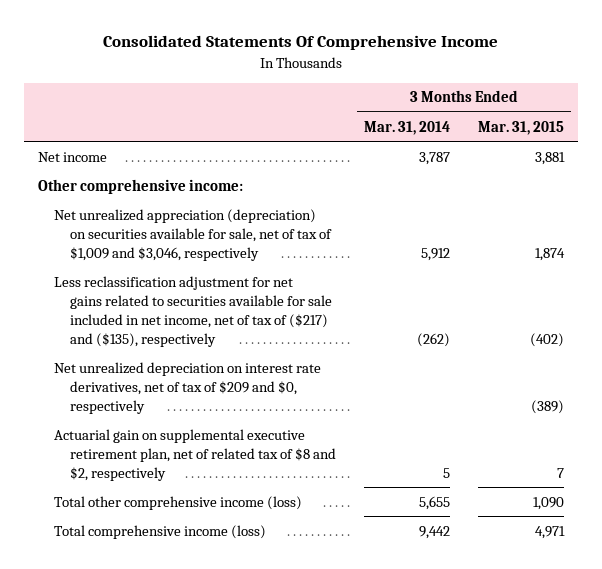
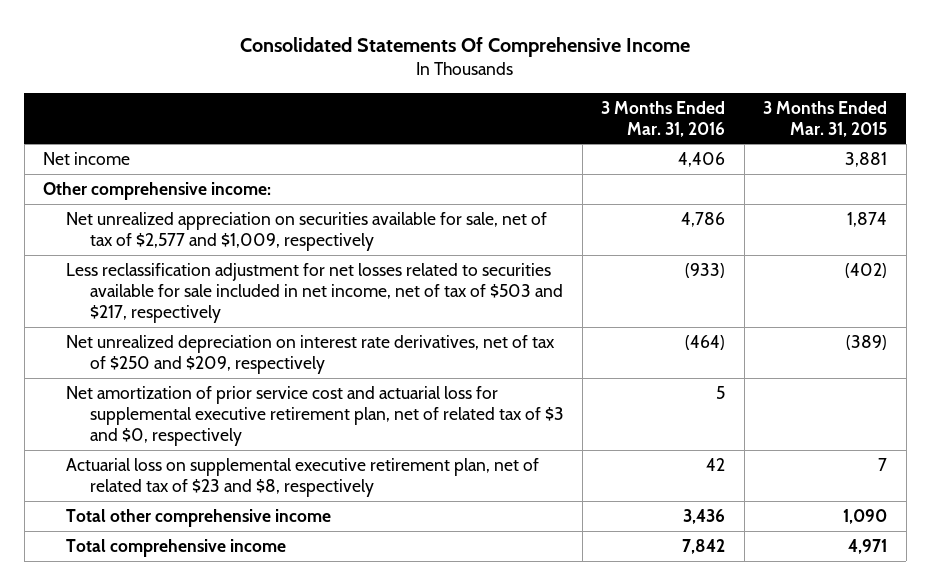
- | 3 Months Ended Mar. 31, 2014 | 3 Months Ended Mar. 31, 2015
+ | 3 Months Ended Mar. 31, 2016 | 3 Months Ended Mar. 31, 2015
- Net unrealized appreciation (depreciation) on securities available for sale, net of tax of $1,009 and $3,046, respectively | 5,912 | 1,874
- Less reclassification adjustment for net gains related to securities available for sale included in net income, net of tax of ($217) and ($135), respectively | (262) | (402)
- Net unrealized depreciation on interest rate derivatives, net of tax of $209 and $0, respectively | | (389)
- Actuarial gain on supplemental executive retirement plan, net of related tax of $8 and $2, respectively | 5 | 7
- Total other comprehensive income (loss) | 5,655 | 1,090
- Total comprehensive income (loss) | 9,442 | 4,971
+ Net unrealized appreciation on securities available for sale, net of tax of $2,577 and $1,009, respectively | 4,786 | 1,874
+ Less reclassification adjustment for net losses related to securities available for sale included in net income, net of tax of $503 and $217, respectively | (933) | (402)
+ Net unrealized depreciation on interest rate derivatives, net of tax of $250 and $209, respectively | (464) | (389)
+ Net amortization of prior service cost and actuarial loss for supplemental executive retirement plan, net of related tax of $3 and $0, respectively | 5 |
+ Actuarial loss on supplemental executive retirement plan, net of related tax of $23 and $8, respectively | 42 | 7
+ Total other comprehensive income | 3,436 | 1,090
+ Total comprehensive income | 7,842 | 4,971

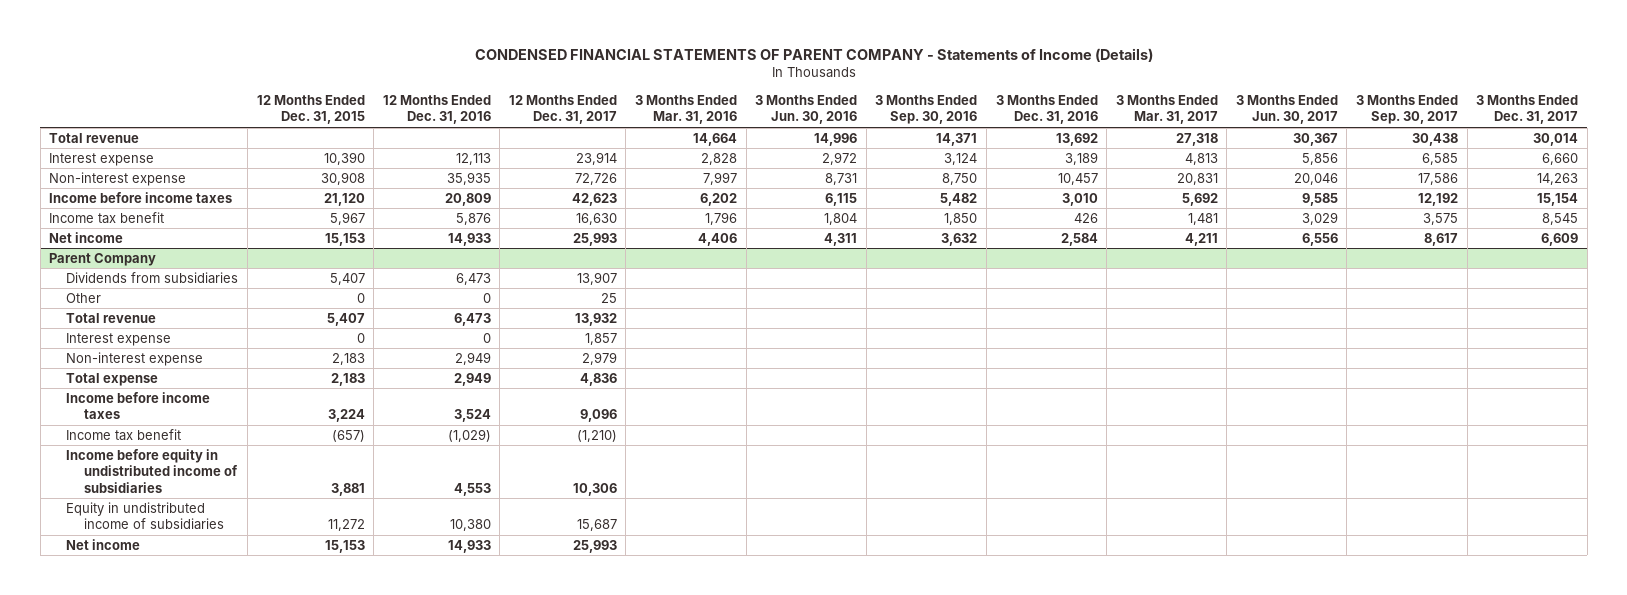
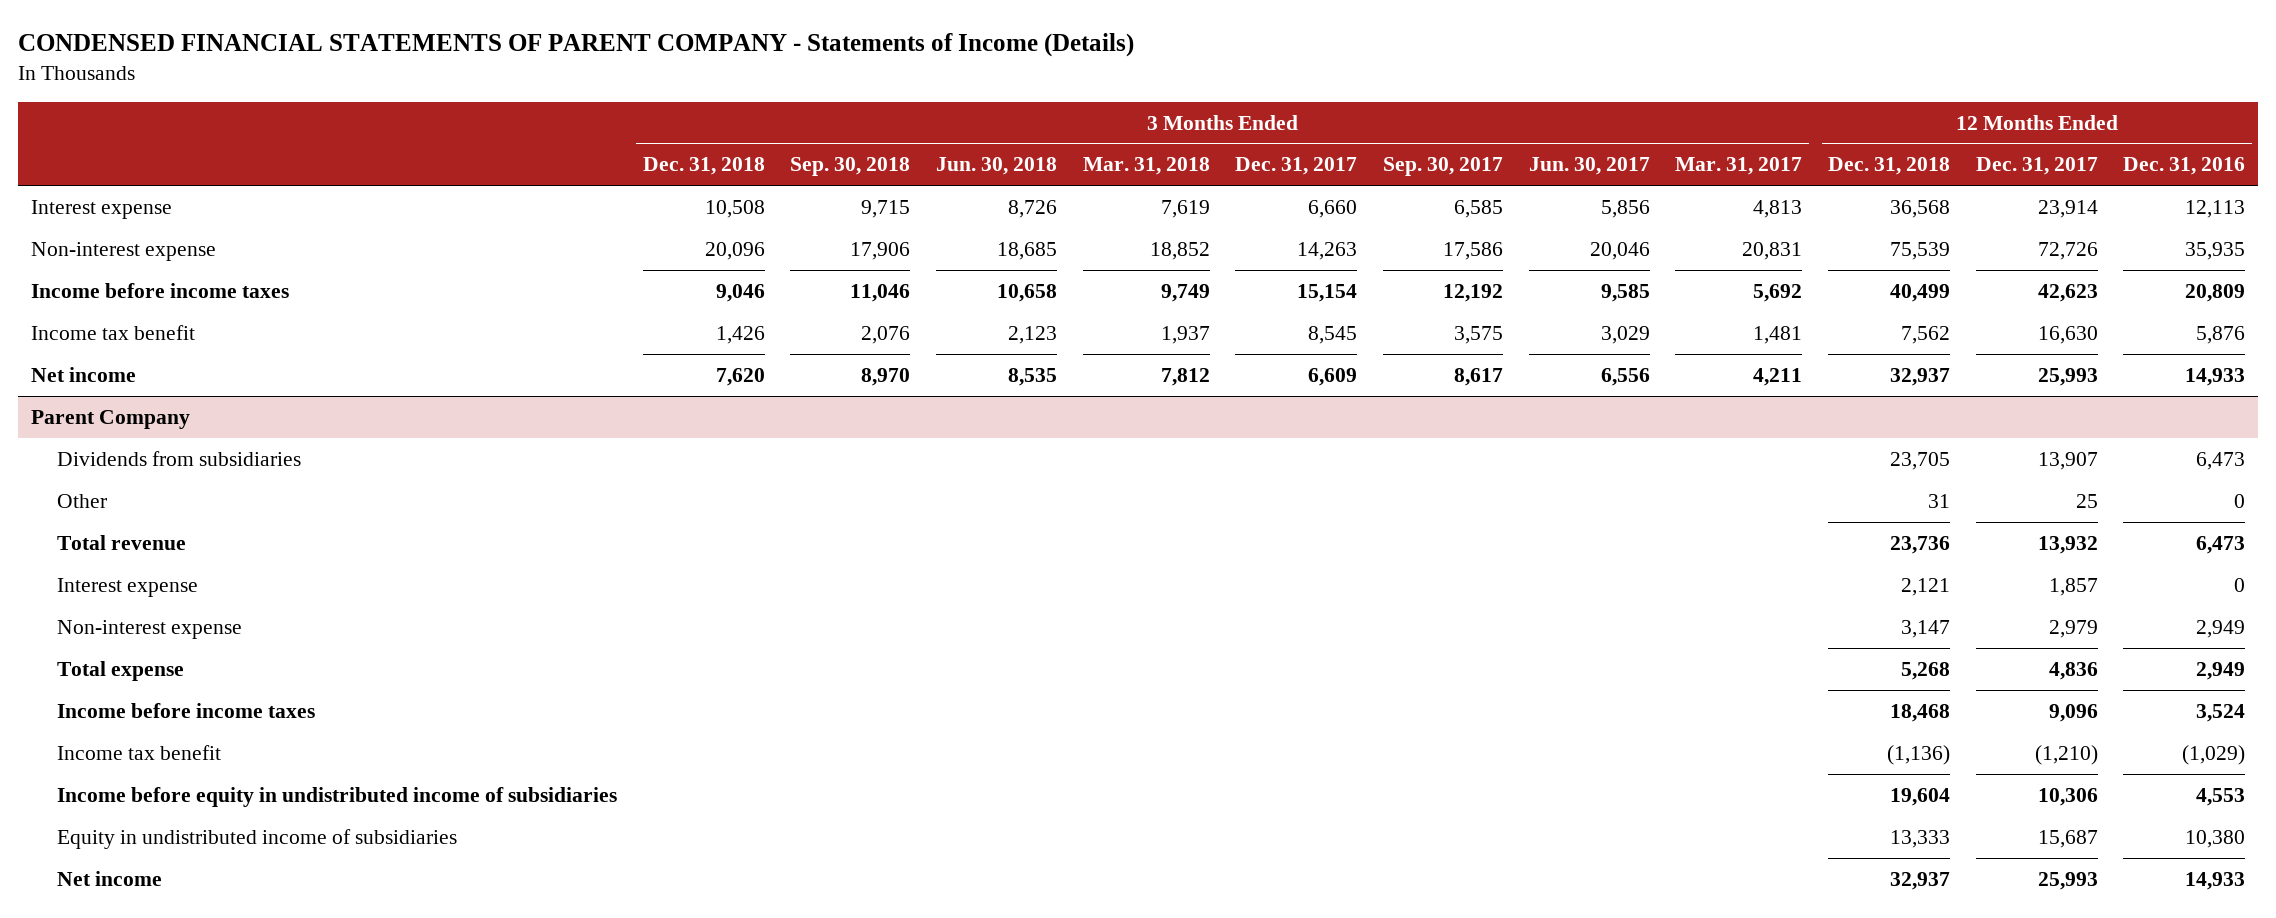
- | 12 Months Ended Dec. 31, 2015 | 12 Months Ended Dec. 31, 2016 | 12 Months Ended Dec. 31, 2017 | 3 Months Ended Mar. 31, 2016 | 3 Months Ended Jun. 30, 2016 | 3 Months Ended Sep. 30, 2016 | 3 Months Ended Dec. 31, 2016 | 3 Months Ended Mar. 31, 2017 | 3 Months Ended Jun. 30, 2017 | 3 Months Ended Sep. 30, 2017 | 3 Months Ended Dec. 31, 2017
+ | 3 Months Ended Dec. 31, 2018 | 3 Months Ended Sep. 30, 2018 | 3 Months Ended Jun. 30, 2018 | 3 Months Ended Mar. 31, 2018 | 3 Months Ended Dec. 31, 2017 | 3 Months Ended Sep. 30, 2017 | 3 Months Ended Jun. 30, 2017 | 3 Months Ended Mar. 31, 2017 | 12 Months Ended Dec. 31, 2018 | 12 Months Ended Dec. 31, 2017 | 12 Months Ended Dec. 31, 2016
- Total revenue | | | | 14,664 | 14,996 | 14,371 | 13,692 | 27,318 | 30,367 | 30,438 | 30,014

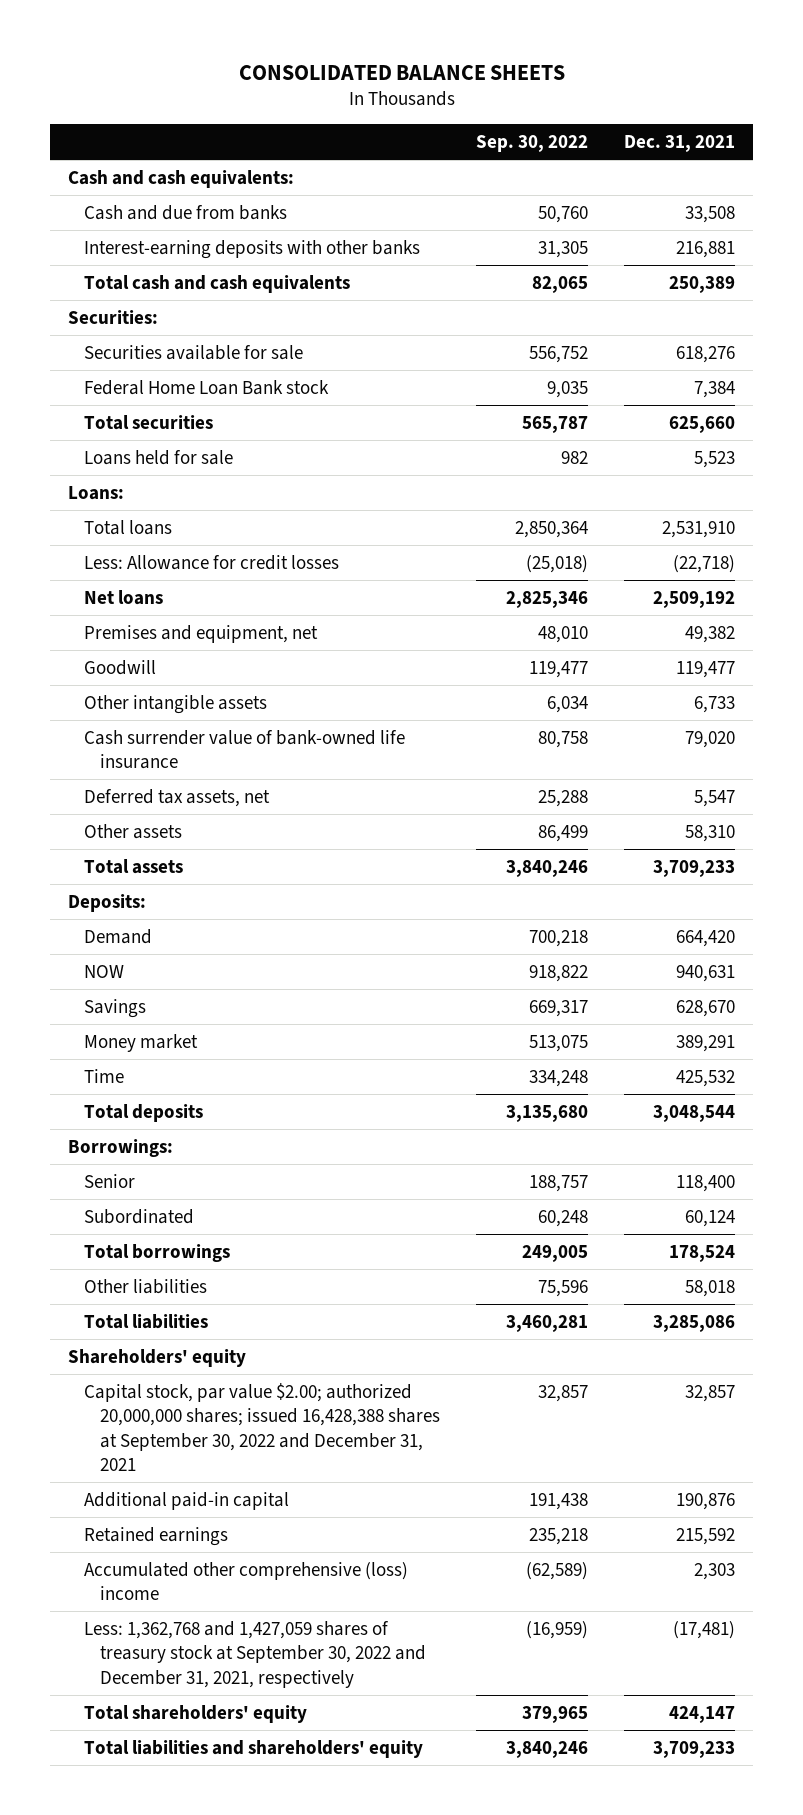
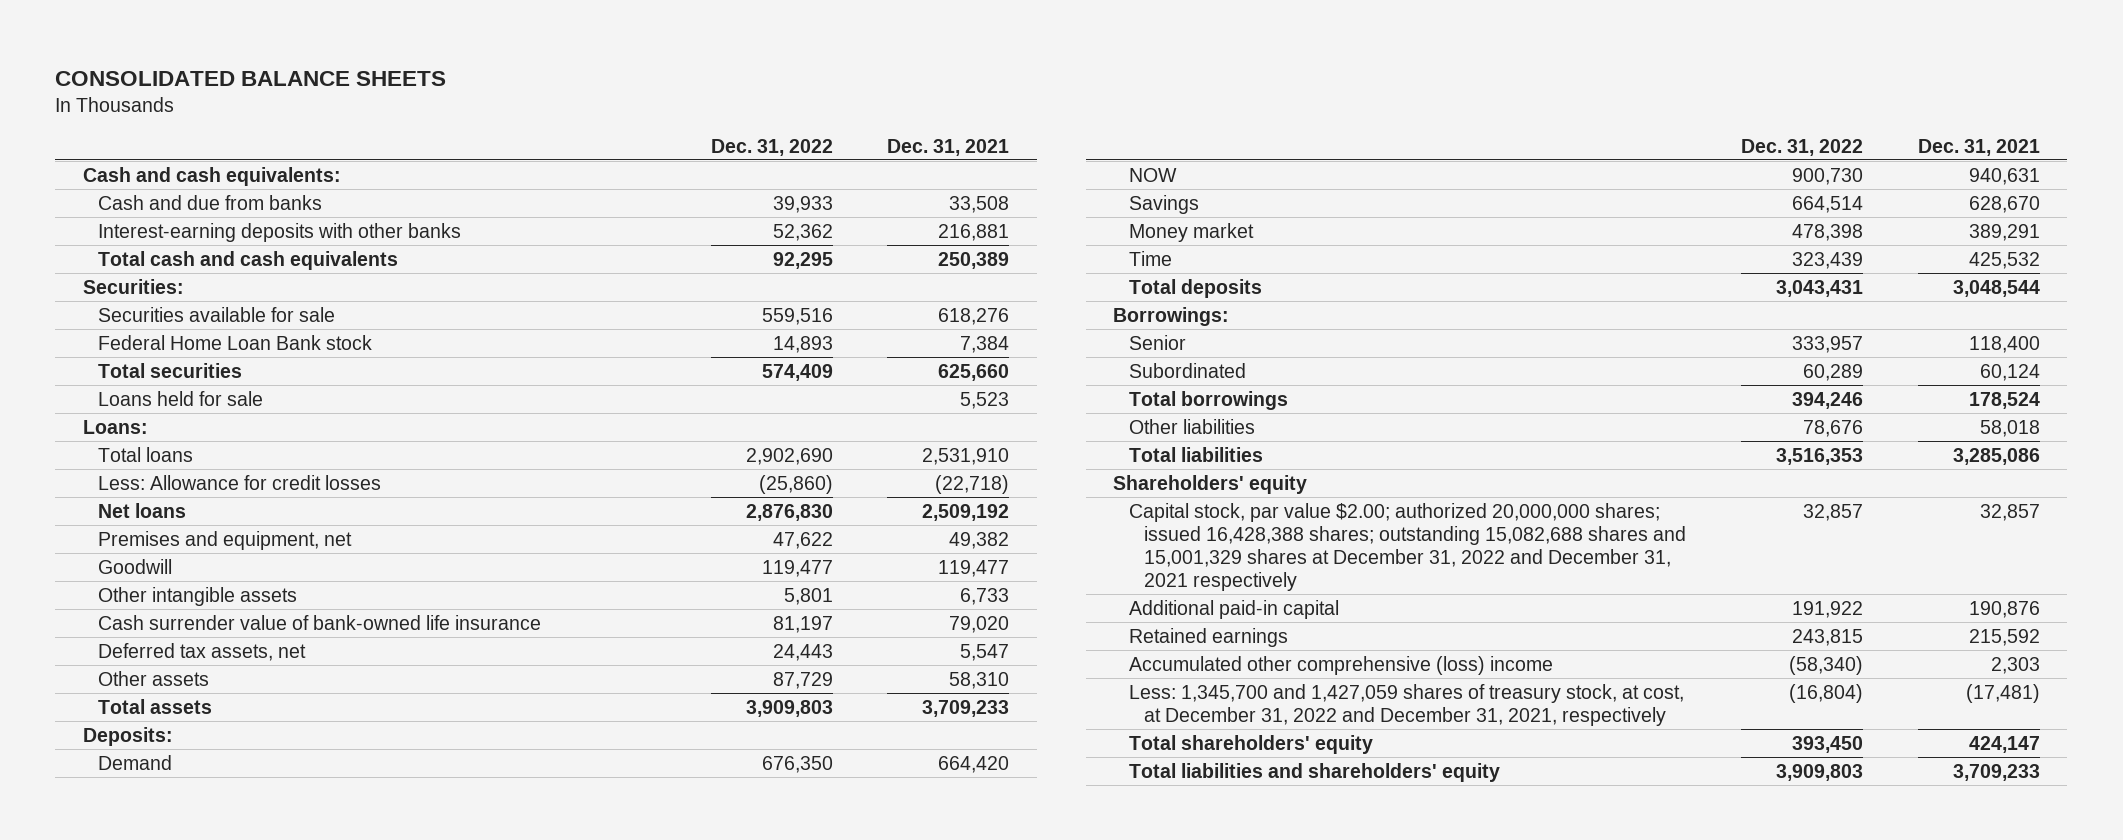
- | Sep. 30, 2022 | Dec. 31, 2021
+ | Dec. 31, 2022 | Dec. 31, 2021
- Capital stock, par value $2.00; authorized 20,000,000 shares; issued 16,428,388 shares at September 30, 2022 and December 31, 2021 | 32,857 | 32,857
+ Capital stock, par value $2.00; authorized 20,000,000 shares; issued 16,428,388 shares; outstanding 15,082,688 shares and 15,001,329 shares at December 31, 2022 and December 31, 2021 respectively | 32,857 | 32,857
- Less: 1,362,768 and 1,427,059 shares of treasury stock at September 30, 2022 and December 31, 2021, respectively | (16,959) | (17,481)
+ Less: 1,345,700 and 1,427,059 shares of treasury stock, at cost, at December 31, 2022 and December 31, 2021, respectively | (16,804) | (17,481)

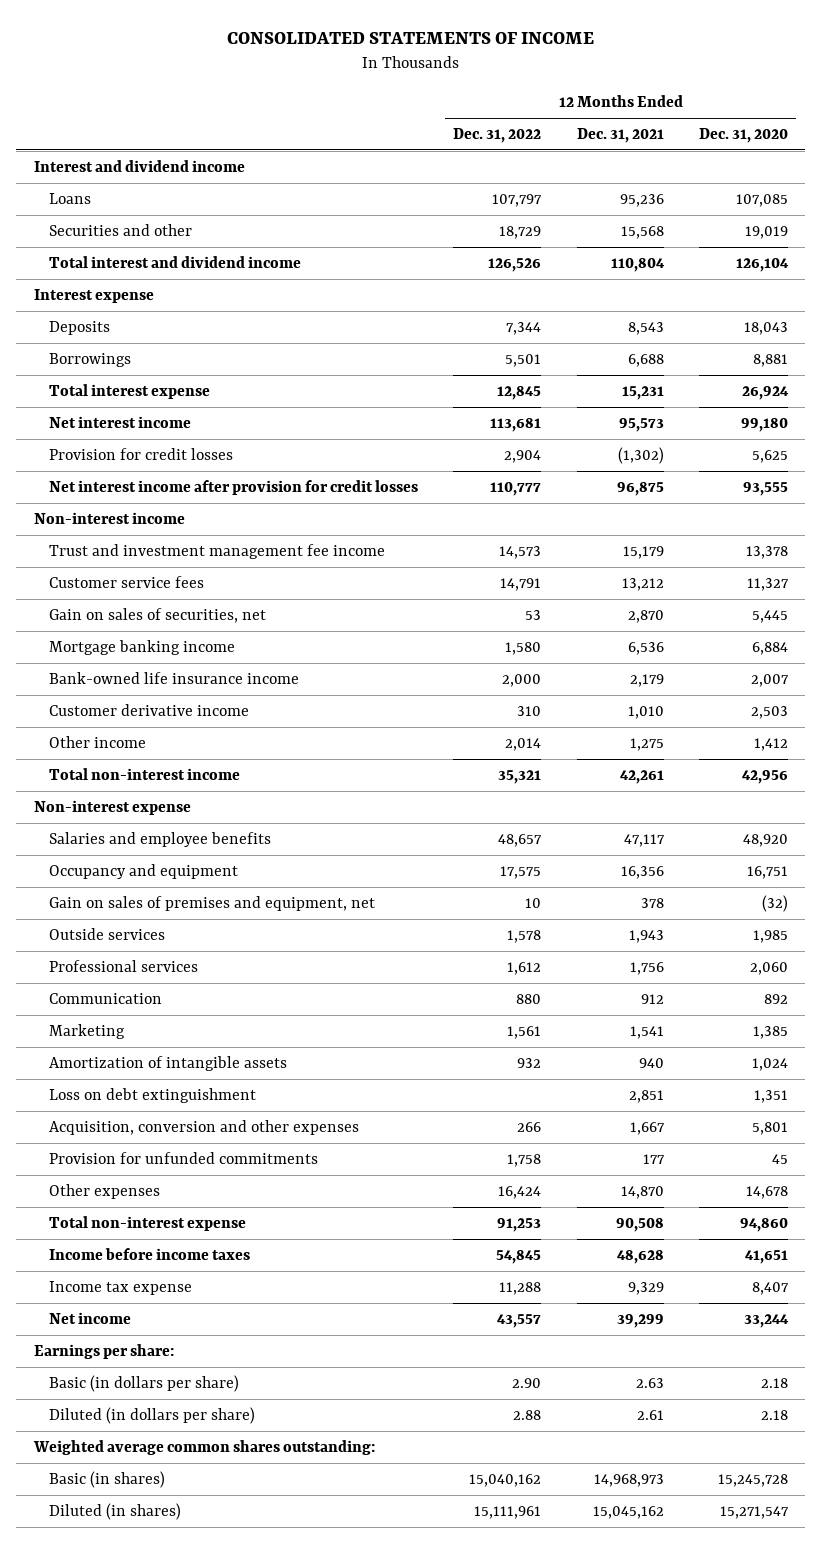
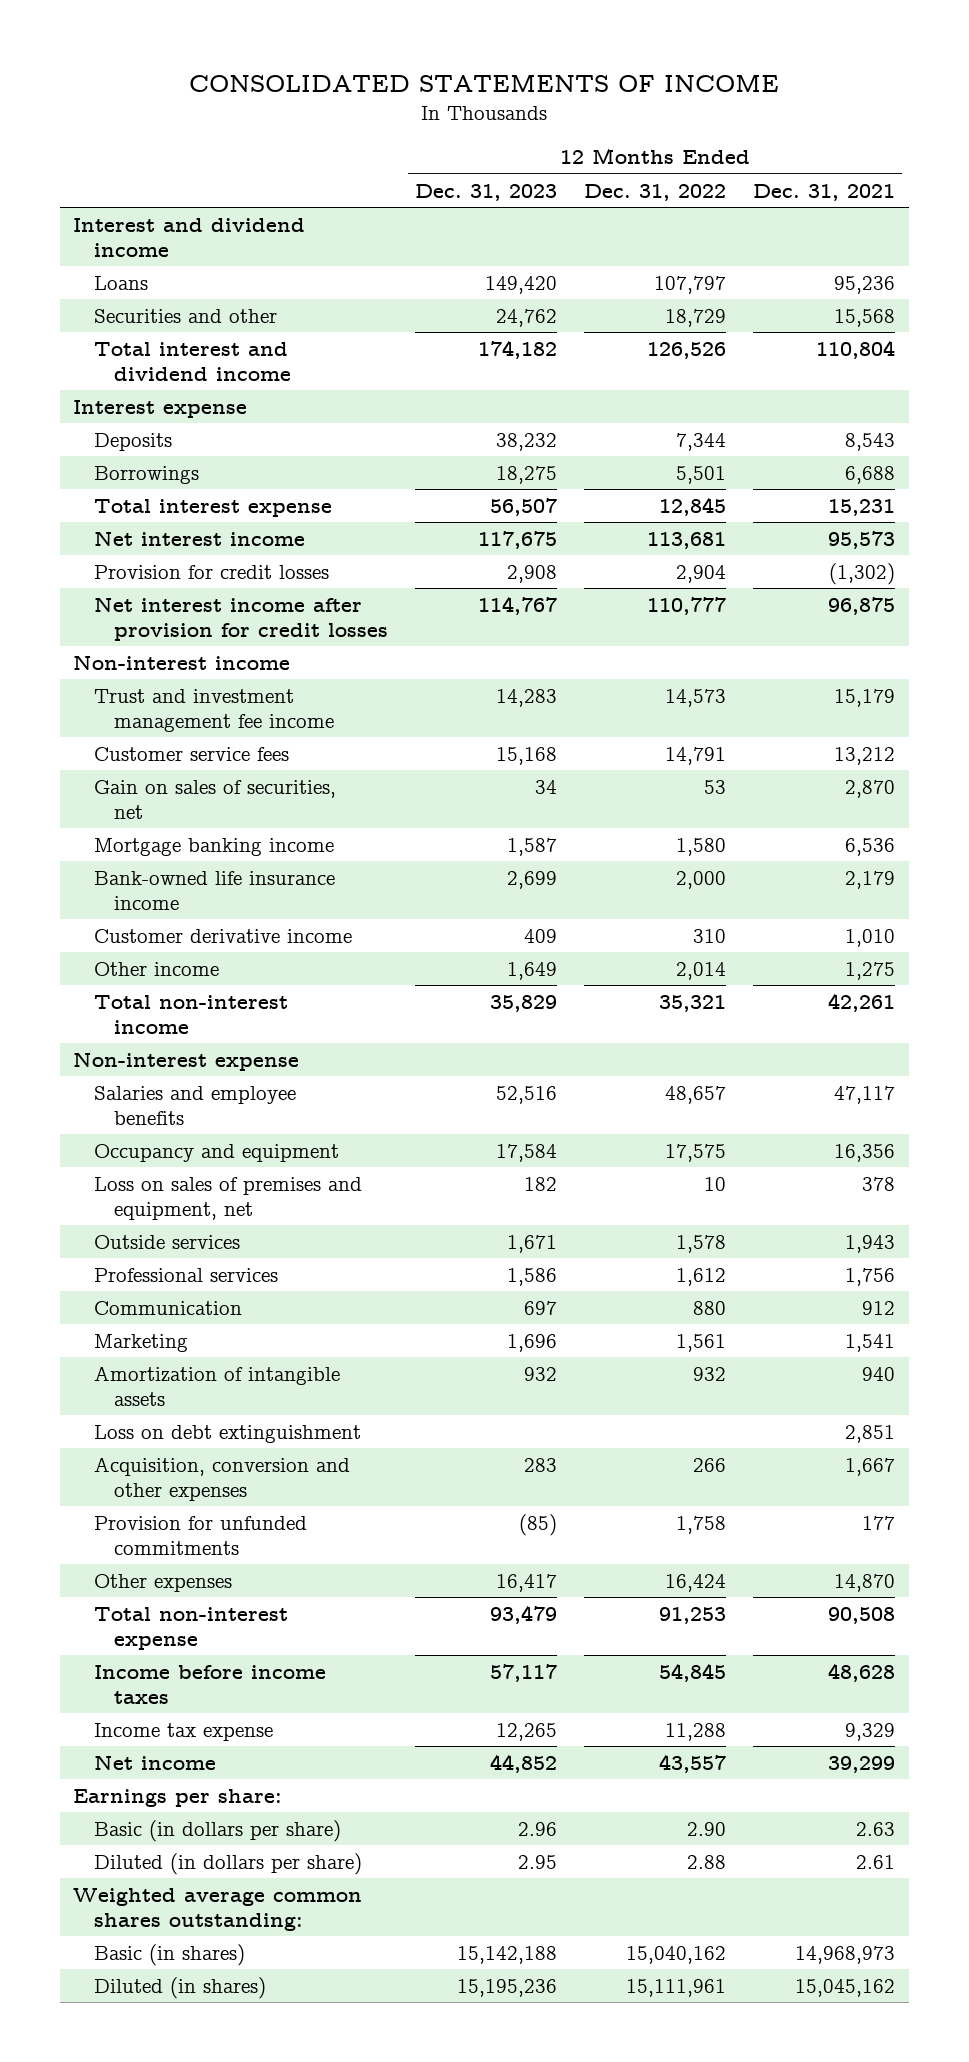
- | 12 Months Ended Dec. 31, 2022 | 12 Months Ended Dec. 31, 2021 | 12 Months Ended Dec. 31, 2020
+ | 12 Months Ended Dec. 31, 2023 | 12 Months Ended Dec. 31, 2022 | 12 Months Ended Dec. 31, 2021
- Gain on sales of premises and equipment, net | 10 | 378 | (32)
+ Loss on sales of premises and equipment, net | 182 | 10 | 378

